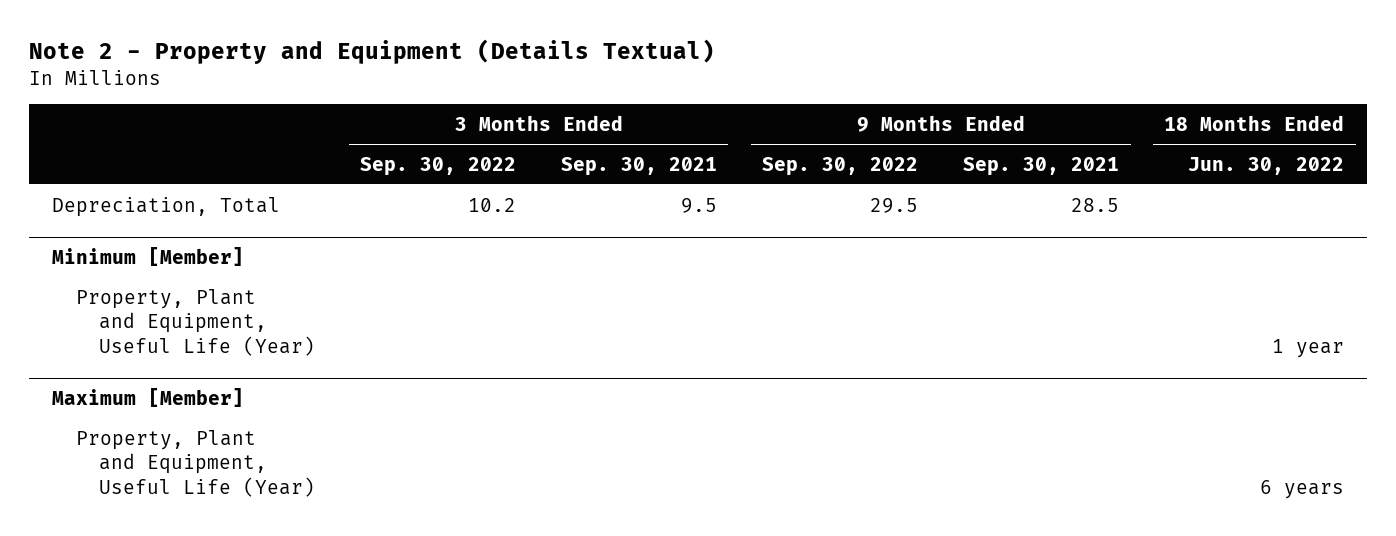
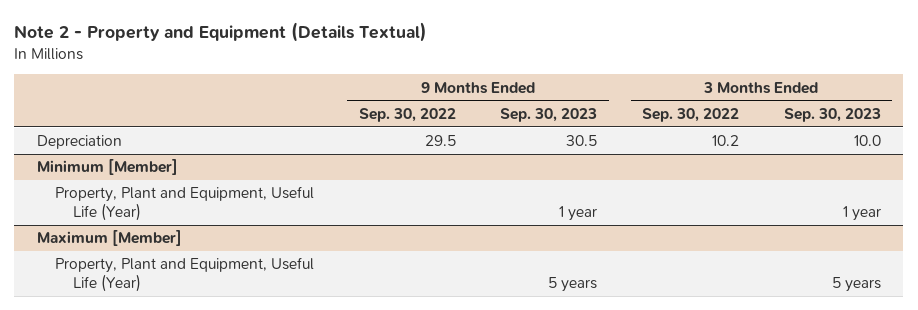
- | 3 Months Ended Sep. 30, 2022 | 3 Months Ended Sep. 30, 2021 | 9 Months Ended Sep. 30, 2022 | 9 Months Ended Sep. 30, 2021 | 18 Months Ended Jun. 30, 2022
+ | 9 Months Ended Sep. 30, 2022 | 9 Months Ended Sep. 30, 2023 | 3 Months Ended Sep. 30, 2022 | 3 Months Ended Sep. 30, 2023
- Depreciation, Total | 10.2 | 9.5 | 29.5 | 28.5 |
+ Depreciation | 29.5 | 30.5 | 10.2 | 10.0

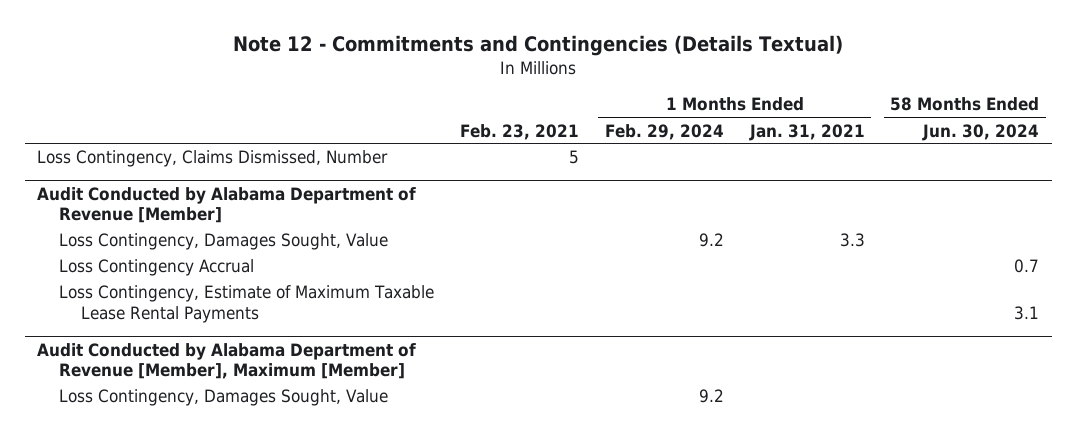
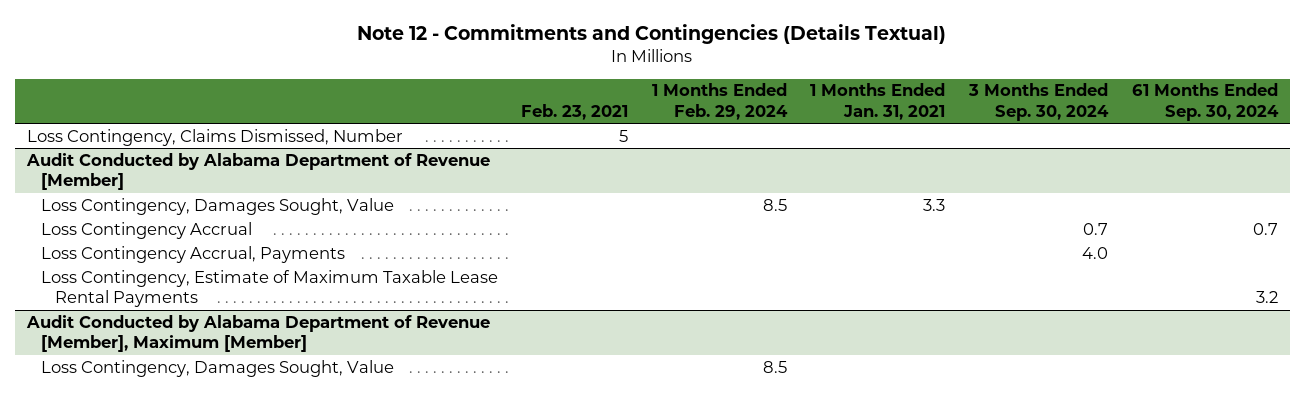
- | Feb. 23, 2021 | 1 Months Ended Feb. 29, 2024 | 1 Months Ended Jan. 31, 2021 | 58 Months Ended Jun. 30, 2024
+ | Feb. 23, 2021 | 1 Months Ended Feb. 29, 2024 | 1 Months Ended Jan. 31, 2021 | 3 Months Ended Sep. 30, 2024 | 61 Months Ended Sep. 30, 2024
@ Audit Conducted by Alabama Department of Revenue [Member]
- Loss Contingency, Damages Sought, Value | | 9.2 | 3.3 |
+ Loss Contingency, Damages Sought, Value | | 8.5 | 3.3 | |
+ Loss Contingency Accrual, Payments | | | | 4.0 |
@ Audit Conducted by Alabama Department of Revenue [Member], Maximum [Member]
- Loss Contingency, Damages Sought, Value | | 9.2 | |
+ Loss Contingency, Damages Sought, Value | | 8.5 | | |

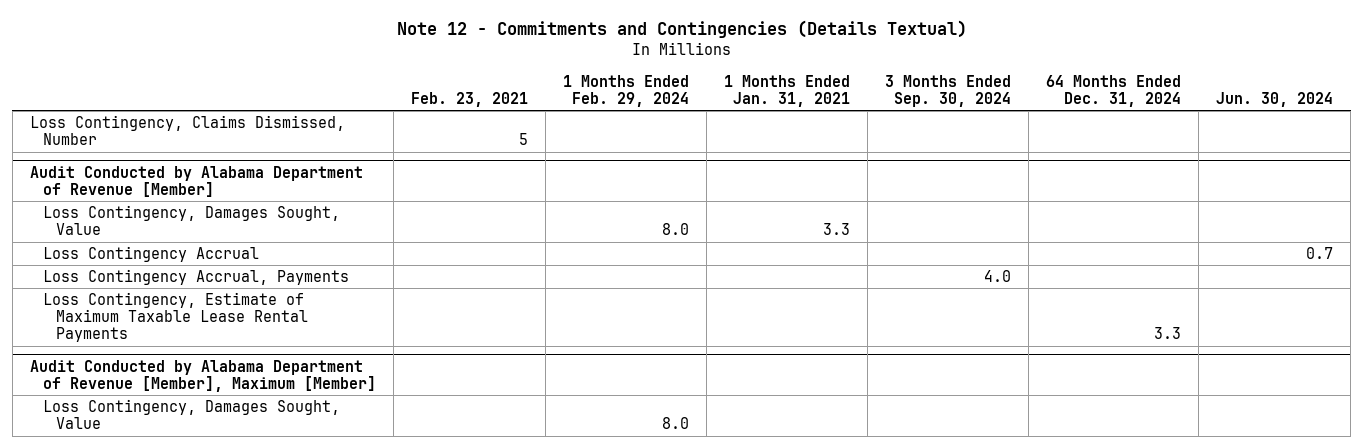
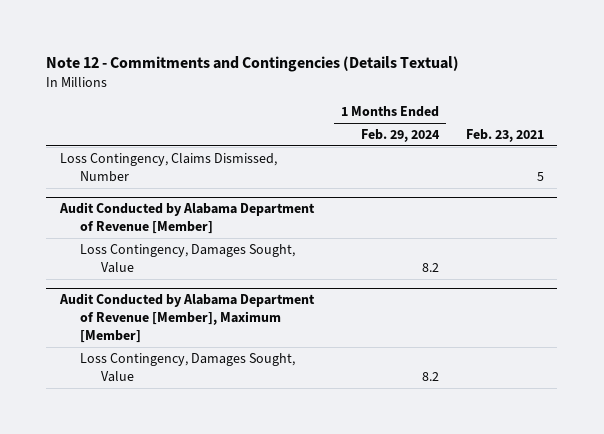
- | Feb. 23, 2021 | 1 Months Ended Feb. 29, 2024 | 1 Months Ended Jan. 31, 2021 | 3 Months Ended Sep. 30, 2024 | 64 Months Ended Dec. 31, 2024 | Jun. 30, 2024
+ | 1 Months Ended Feb. 29, 2024 | Feb. 23, 2021
@ Audit Conducted by Alabama Department of Revenue [Member]
- Loss Contingency, Damages Sought, Value | | 8.0 | 3.3 | | |
- Loss Contingency Accrual | | | | | | 0.7
- Loss Contingency Accrual, Payments | | | | 4.0 | |
- Loss Contingency, Estimate of Maximum Taxable Lease Rental Payments | | | | | 3.3 |
+ Loss Contingency, Damages Sought, Value | 8.2 |
@ Audit Conducted by Alabama Department of Revenue [Member], Maximum [Member]
- Loss Contingency, Damages Sought, Value | | 8.0 | | | |
+ Loss Contingency, Damages Sought, Value | 8.2 |

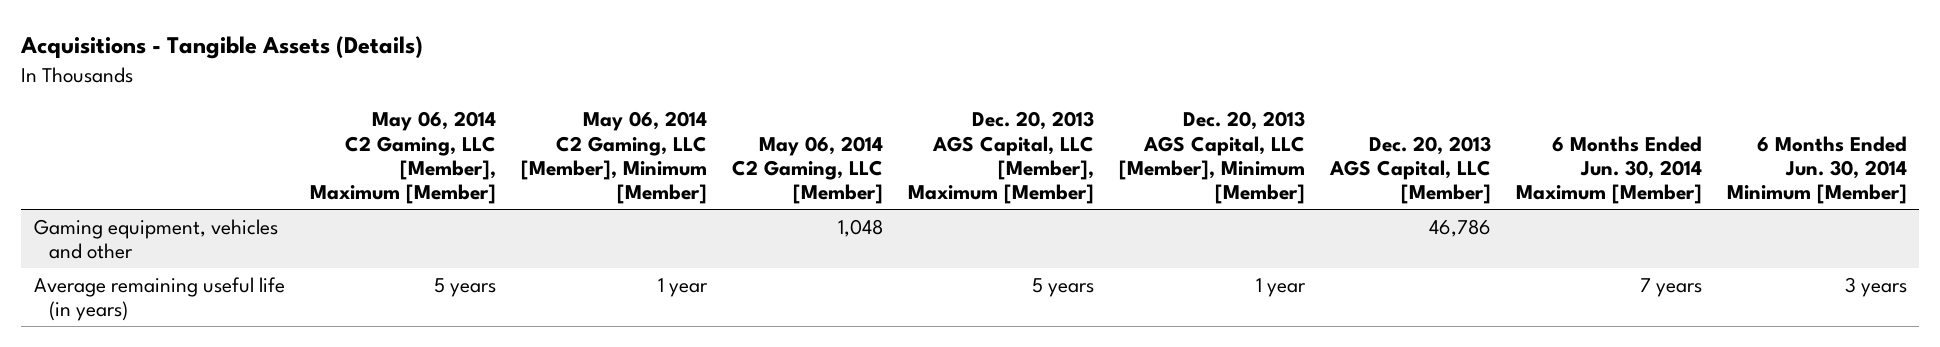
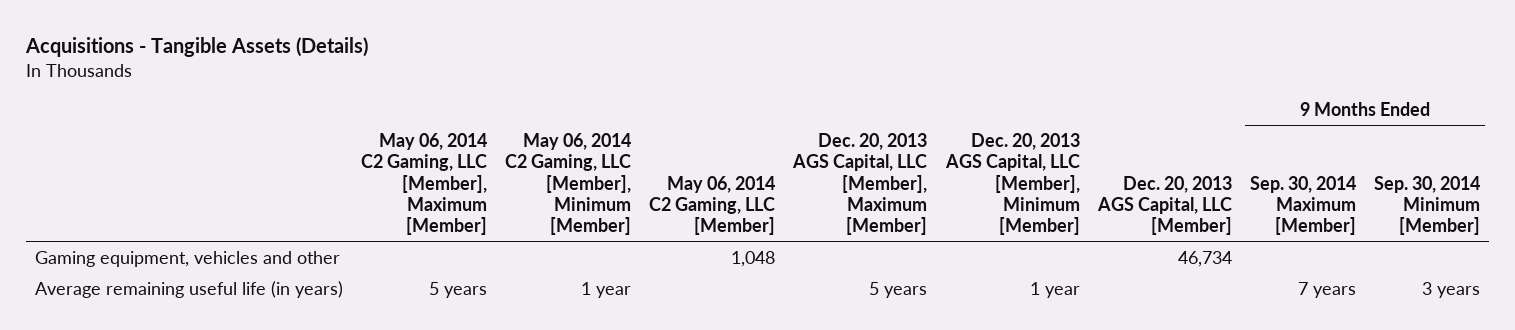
- | May 06, 2014 C2 Gaming, LLC [Member], Maximum [Member] | May 06, 2014 C2 Gaming, LLC [Member], Minimum [Member] | May 06, 2014 C2 Gaming, LLC [Member] | Dec. 20, 2013 AGS Capital, LLC [Member], Maximum [Member] | Dec. 20, 2013 AGS Capital, LLC [Member], Minimum [Member] | Dec. 20, 2013 AGS Capital, LLC [Member] | 6 Months Ended Jun. 30, 2014 Maximum [Member] | 6 Months Ended Jun. 30, 2014 Minimum [Member]
+ | May 06, 2014 C2 Gaming, LLC [Member], Maximum [Member] | May 06, 2014 C2 Gaming, LLC [Member], Minimum [Member] | May 06, 2014 C2 Gaming, LLC [Member] | Dec. 20, 2013 AGS Capital, LLC [Member], Maximum [Member] | Dec. 20, 2013 AGS Capital, LLC [Member], Minimum [Member] | Dec. 20, 2013 AGS Capital, LLC [Member] | 9 Months Ended Sep. 30, 2014 Maximum [Member] | 9 Months Ended Sep. 30, 2014 Minimum [Member]
- Gaming equipment, vehicles and other | | | 1,048 | | | 46,786 | |
+ Gaming equipment, vehicles and other | | | 1,048 | | | 46,734 | |

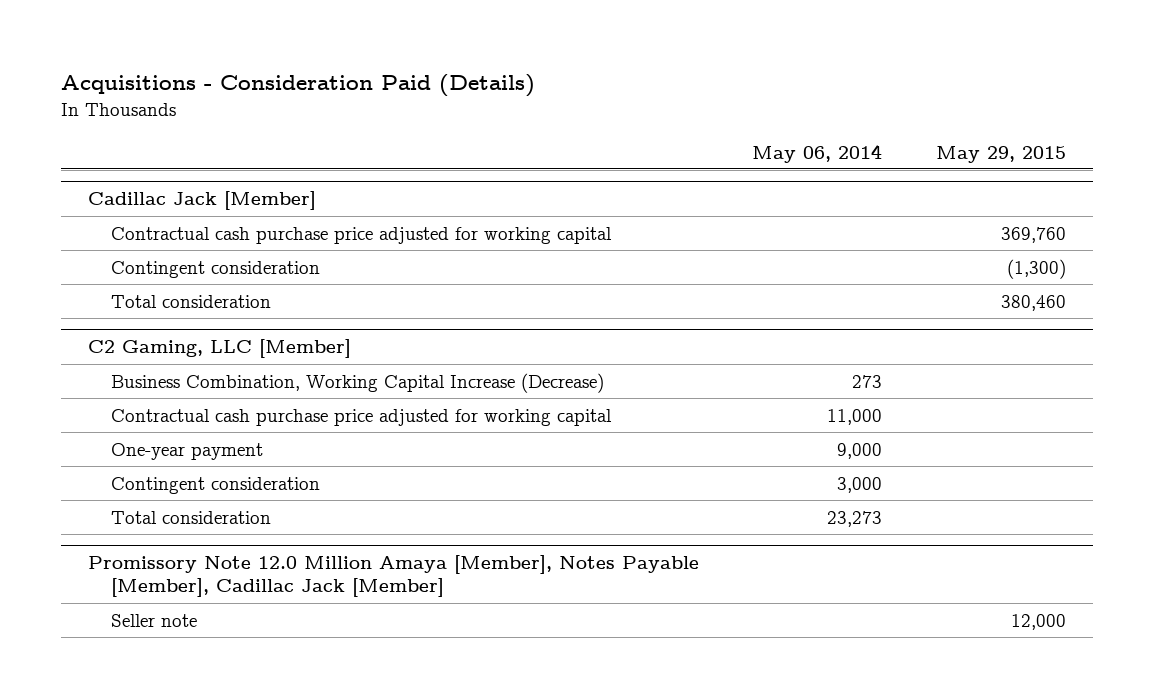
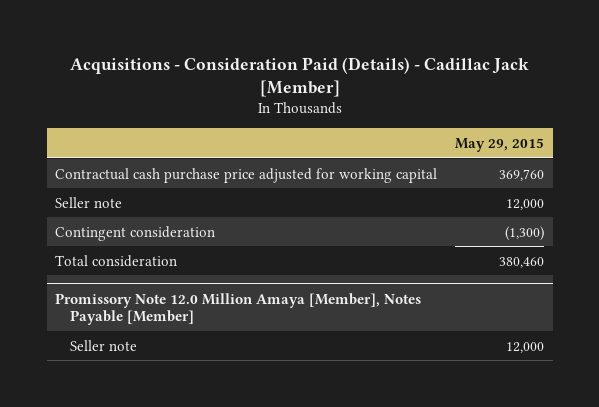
- Acquisitions - Consideration Paid (Details)
+ Acquisitions - Consideration Paid (Details) - Cadillac Jack [Member]
- | May 06, 2014 | May 29, 2015
+ | May 29, 2015
- Cadillac Jack [Member]
+ Seller note | 12,000
- C2 Gaming, LLC [Member]
- Business Combination, Working Capital Increase (Decrease) | 273 |
- Contractual cash purchase price adjusted for working capital | 11,000 |
- One-year payment | 9,000 |
- Contingent consideration | 3,000 |
- Total consideration | 23,273 |
- Promissory Note 12.0 Million Amaya [Member], Notes Payable [Member], Cadillac Jack [Member]
+ Promissory Note 12.0 Million Amaya [Member], Notes Payable [Member]

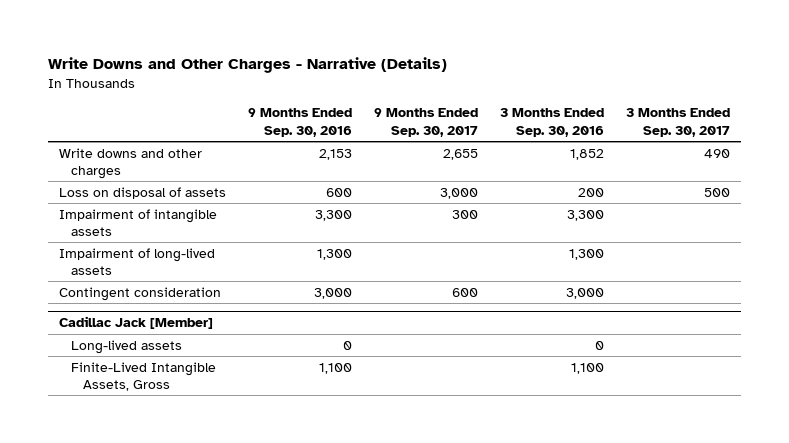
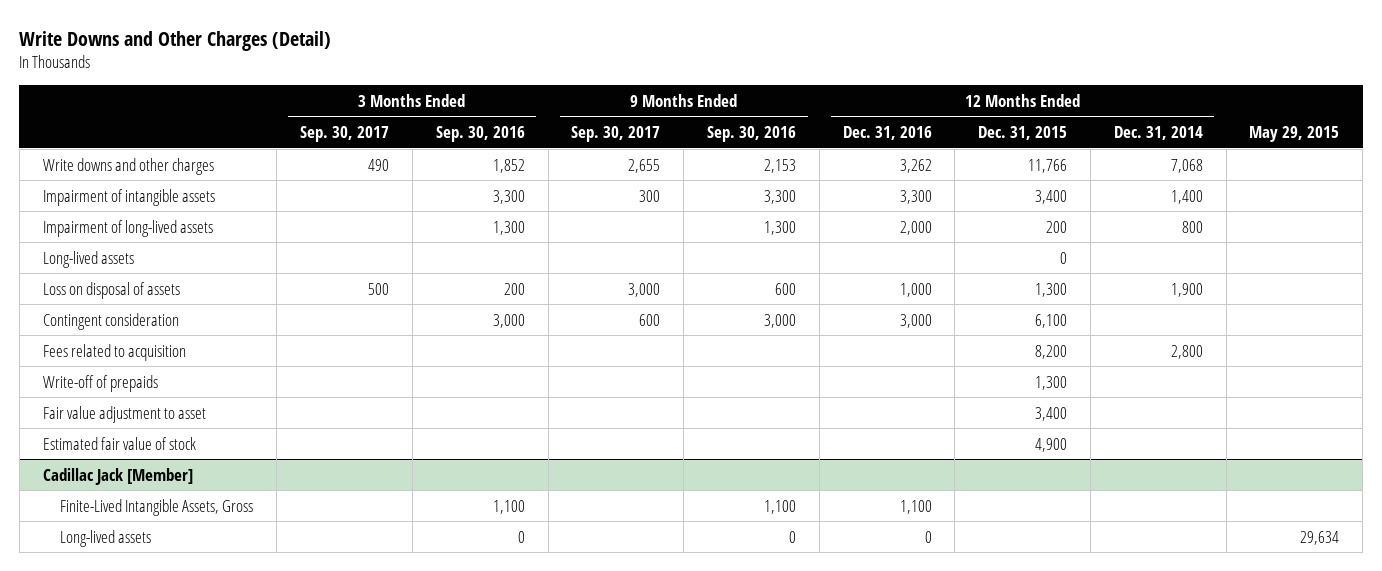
- Write Downs and Other Charges - Narrative (Details)
+ Write Downs and Other Charges (Detail)
- | 9 Months Ended Sep. 30, 2016 | 9 Months Ended Sep. 30, 2017 | 3 Months Ended Sep. 30, 2016 | 3 Months Ended Sep. 30, 2017
+ | 3 Months Ended Sep. 30, 2017 | 3 Months Ended Sep. 30, 2016 | 9 Months Ended Sep. 30, 2017 | 9 Months Ended Sep. 30, 2016 | 12 Months Ended Dec. 31, 2016 | 12 Months Ended Dec. 31, 2015 | 12 Months Ended Dec. 31, 2014 | May 29, 2015
+ Long-lived assets | | | | | | 0 | |
moved down: Loss on disposal of assets | 500 | 200 | 3,000 | 600 | 1,000 | 1,300 | 1,900 |
+ Fees related to acquisition | | | | | | 8,200 | 2,800 |
+ Write-off of prepaids | | | | | | 1,300 | |
+ Fair value adjustment to asset | | | | | | 3,400 | |
+ Estimated fair value of stock | | | | | | 4,900 | |
@ Cadillac Jack [Member]
moved down: Long-lived assets | | 0 | | 0 | 0 | | | 29,634

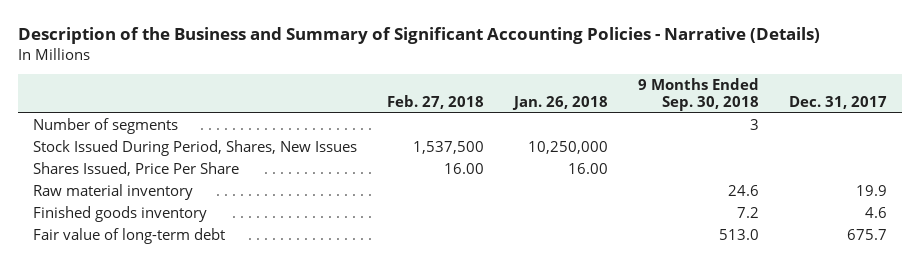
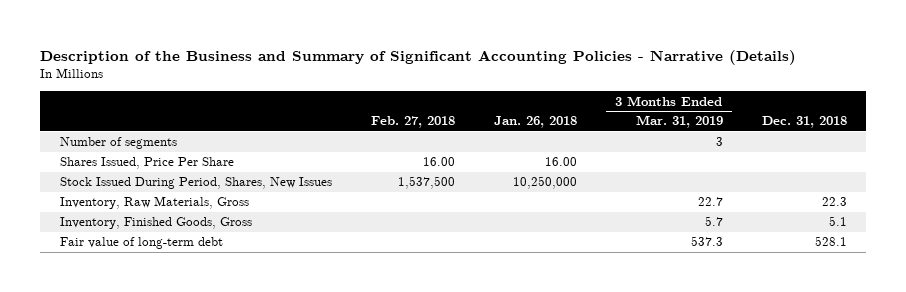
- | Feb. 27, 2018 | Jan. 26, 2018 | 9 Months Ended Sep. 30, 2018 | Dec. 31, 2017
+ | Feb. 27, 2018 | Jan. 26, 2018 | 3 Months Ended Mar. 31, 2019 | Dec. 31, 2018
- Raw material inventory | | | 24.6 | 19.9
- Finished goods inventory | | | 7.2 | 4.6
moved down: Stock Issued During Period, Shares, New Issues | 1,537,500 | 10,250,000 | |
+ Inventory, Raw Materials, Gross | | | 22.7 | 22.3
+ Inventory, Finished Goods, Gross | | | 5.7 | 5.1

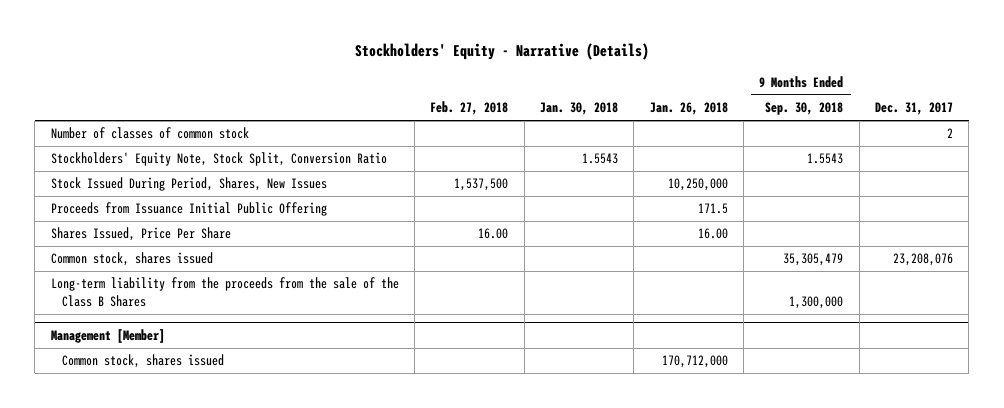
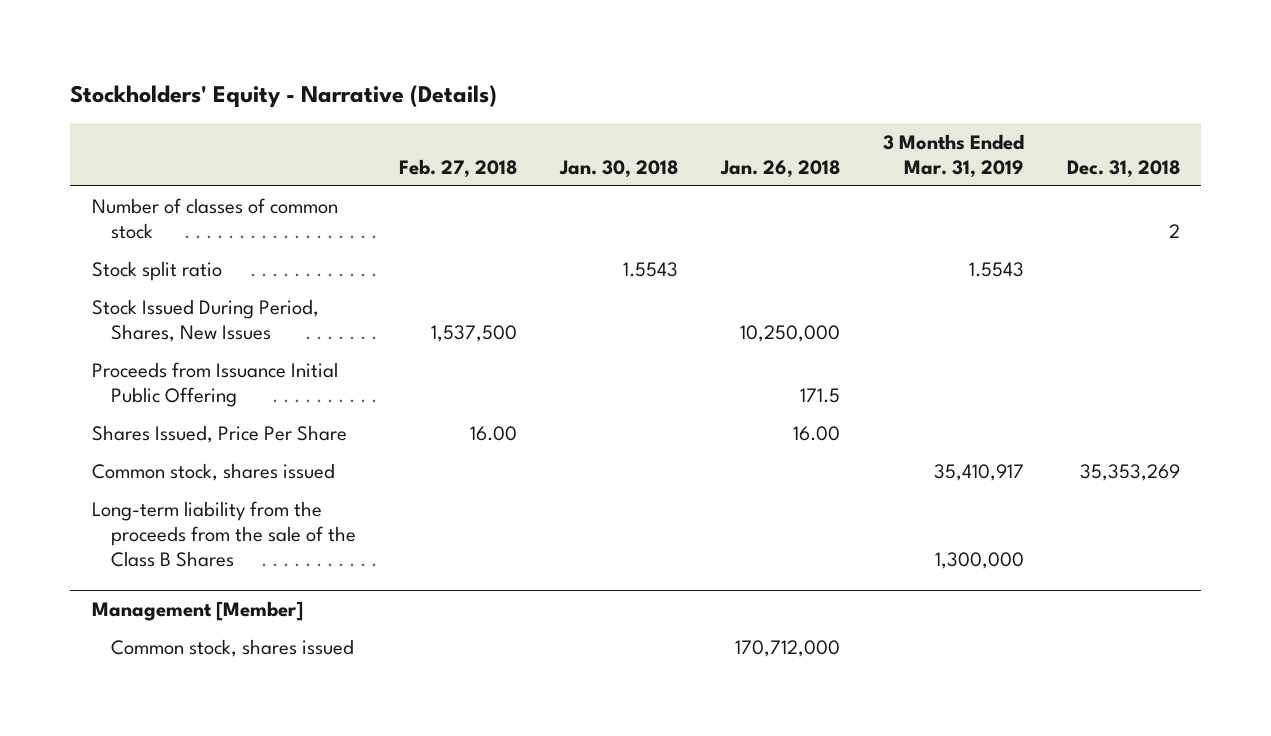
- | Feb. 27, 2018 | Jan. 30, 2018 | Jan. 26, 2018 | 9 Months Ended Sep. 30, 2018 | Dec. 31, 2017
+ | Feb. 27, 2018 | Jan. 30, 2018 | Jan. 26, 2018 | 3 Months Ended Mar. 31, 2019 | Dec. 31, 2018
- Stockholders' Equity Note, Stock Split, Conversion Ratio | | 1.5543 | | 1.5543 |
+ Stock split ratio | | 1.5543 | | 1.5543 |

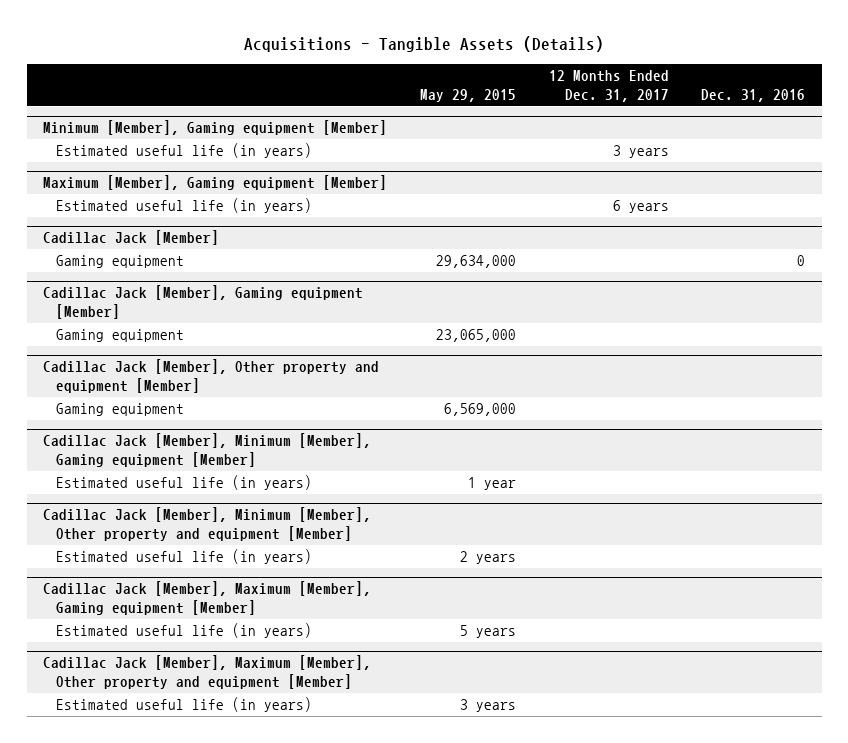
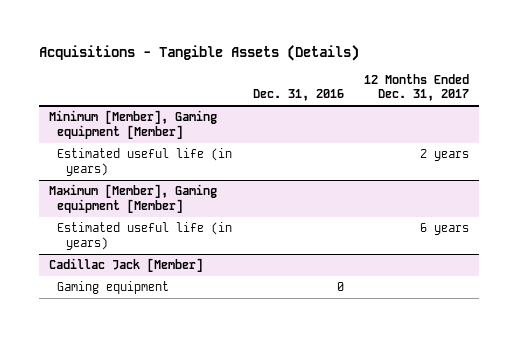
- | May 29, 2015 | 12 Months Ended Dec. 31, 2017 | Dec. 31, 2016
+ | Dec. 31, 2016 | 12 Months Ended Dec. 31, 2017
@ Minimum [Member], Gaming equipment [Member]
- Estimated useful life (in years) | | 3 years |
+ Estimated useful life (in years) | | 2 years
- Cadillac Jack [Member], Gaming equipment [Member]
- Gaming equipment | 23,065,000 | |
- Cadillac Jack [Member], Other property and equipment [Member]
- Gaming equipment | 6,569,000 | |
- Cadillac Jack [Member], Minimum [Member], Gaming equipment [Member]
- Estimated useful life (in years) | 1 year | |
- Cadillac Jack [Member], Minimum [Member], Other property and equipment [Member]
- Estimated useful life (in years) | 2 years | |
- Cadillac Jack [Member], Maximum [Member], Gaming equipment [Member]
- Estimated useful life (in years) | 5 years | |
- Cadillac Jack [Member], Maximum [Member], Other property and equipment [Member]
- Estimated useful life (in years) | 3 years | |

